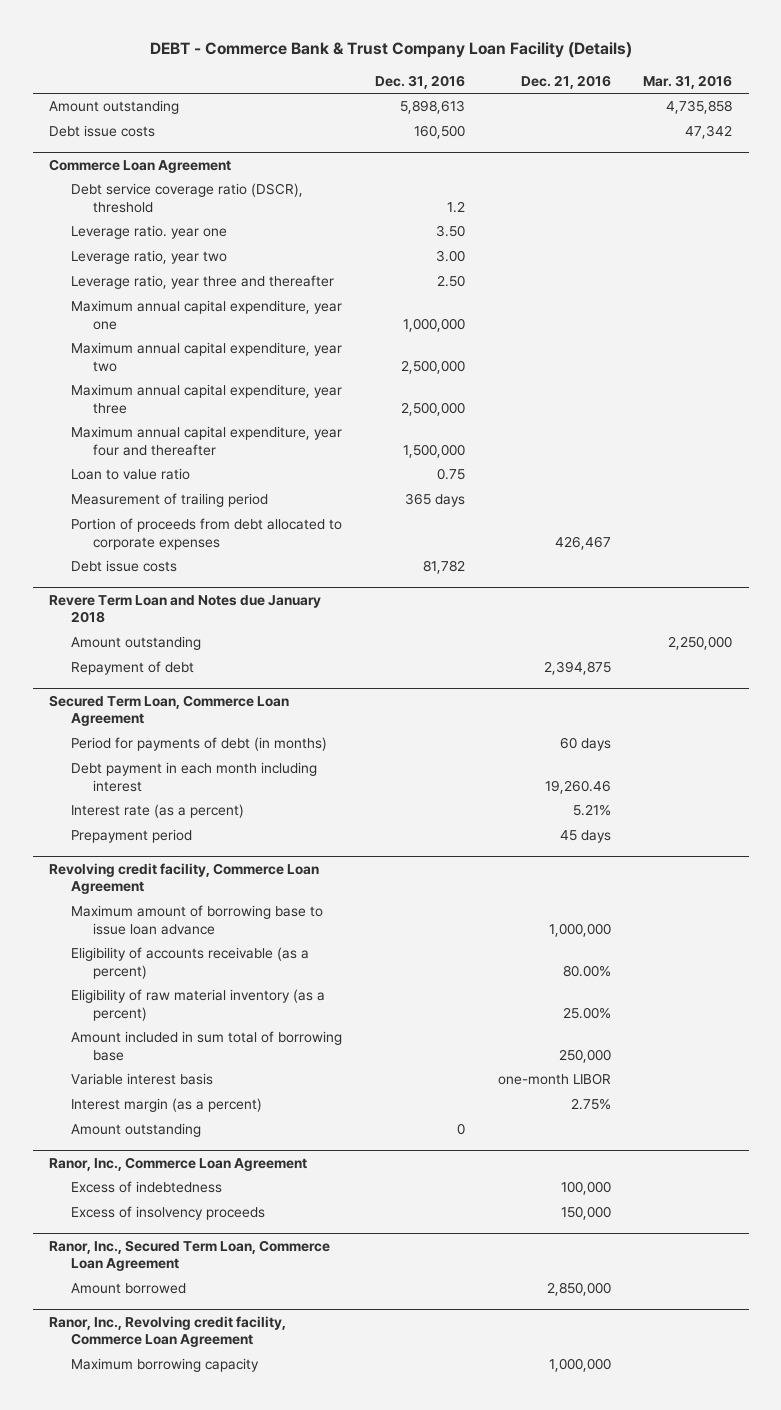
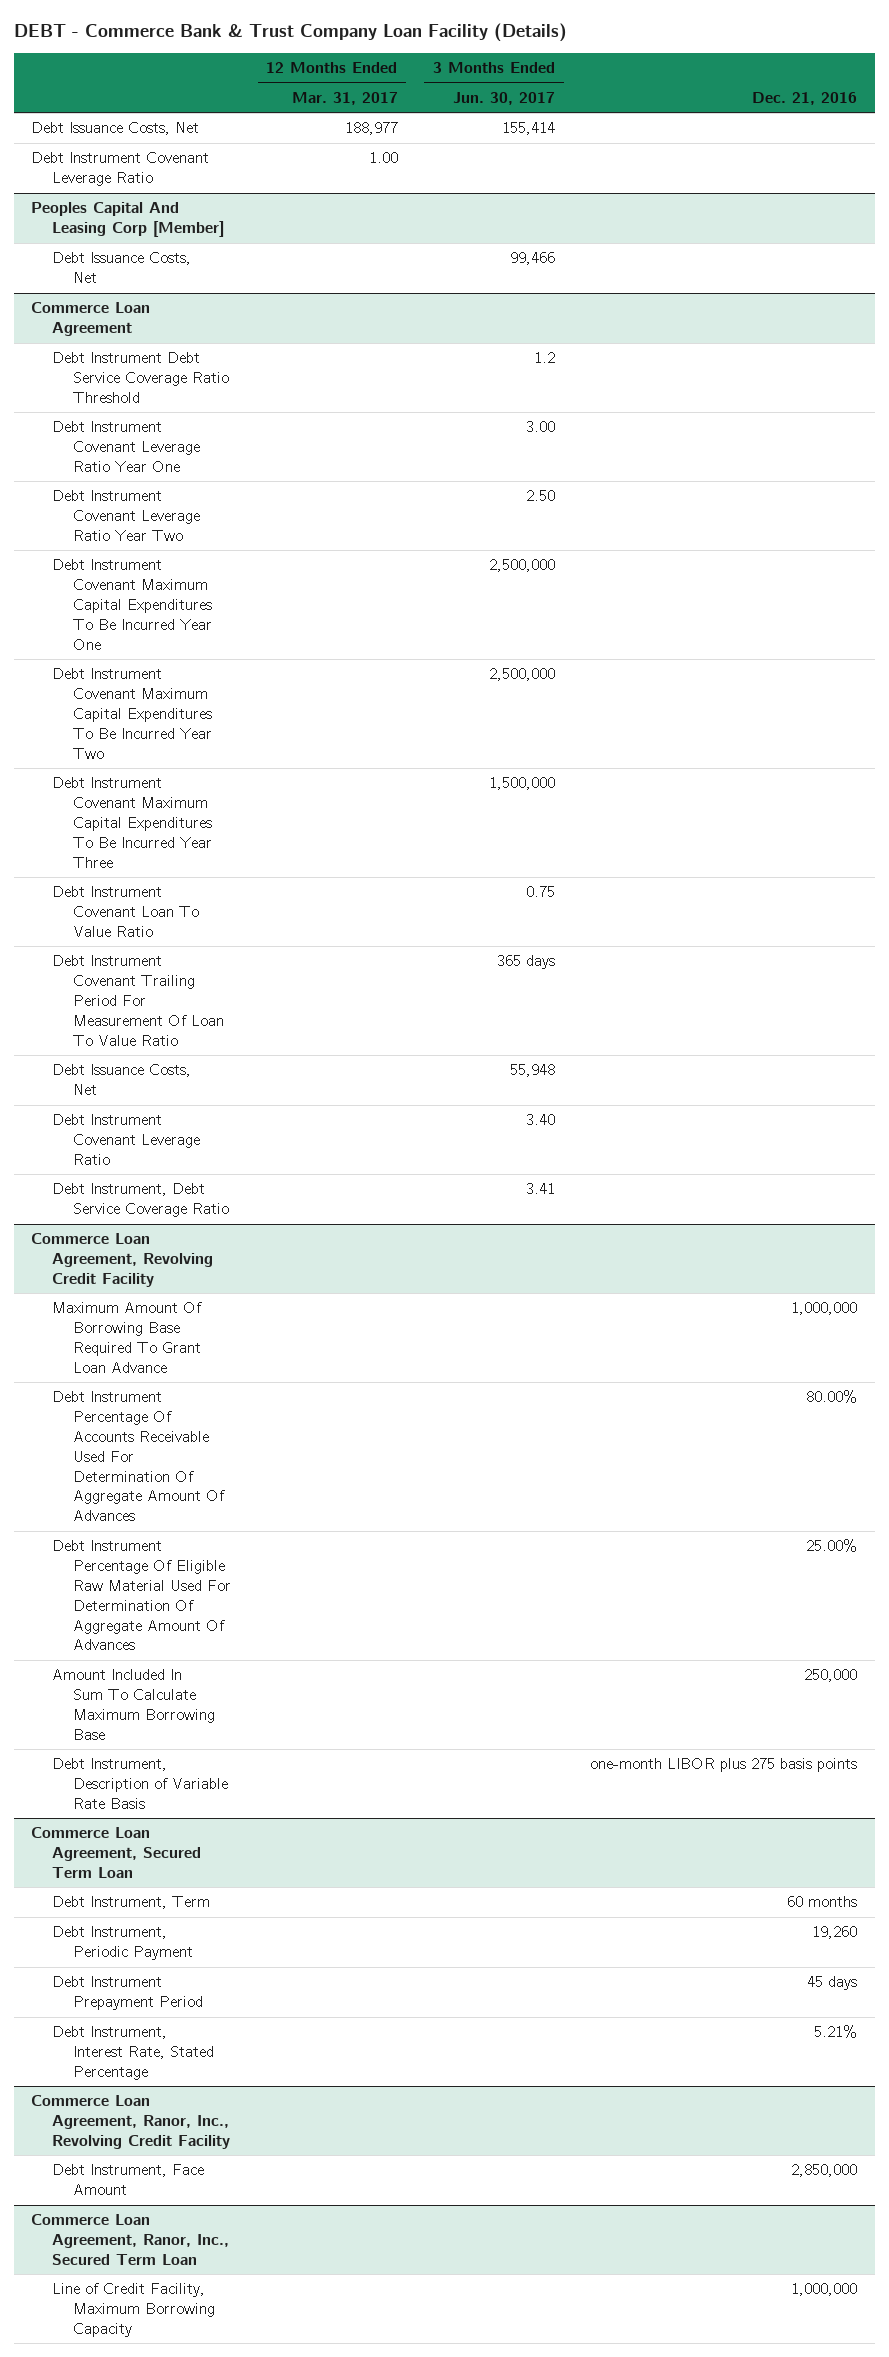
- | Dec. 31, 2016 | Dec. 21, 2016 | Mar. 31, 2016
+ | 12 Months Ended Mar. 31, 2017 | 3 Months Ended Jun. 30, 2017 | Dec. 21, 2016
- Amount outstanding | 5,898,613 | | 4,735,858
- Debt issue costs | 160,500 | | 47,342
+ Debt Issuance Costs, Net | 188,977 | 155,414 |
+ Debt Instrument Covenant Leverage Ratio | 1.00 | |
+ Peoples Capital And Leasing Corp [Member]
+ Debt Issuance Costs, Net | | 99,466 |
@ Commerce Loan Agreement
- Debt service coverage ratio (DSCR), threshold | 1.2 | |
- Leverage ratio. year one | 3.50 | |
- Leverage ratio, year two | 3.00 | |
- Leverage ratio, year three and thereafter | 2.50 | |
- Maximum annual capital expenditure, year one | 1,000,000 | |
- Maximum annual capital expenditure, year two | 2,500,000 | |
- Maximum annual capital expenditure, year three | 2,500,000 | |
- Maximum annual capital expenditure, year four and thereafter | 1,500,000 | |
- Loan to value ratio | 0.75 | |
- Measurement of trailing period | 365 days | |
- Portion of proceeds from debt allocated to corporate expenses | | 426,467 |
- Debt issue costs | 81,782 | |
- Revere Term Loan and Notes due January 2018
- Amount outstanding | | | 2,250,000
- Repayment of debt | | 2,394,875 |
- Secured Term Loan, Commerce Loan Agreement
- Period for payments of debt (in months) | | 60 days |
- Debt payment in each month including interest | | 19,260.46 |
- Interest rate (as a percent) | | 5.21% |
- Prepayment period | | 45 days |
- Revolving credit facility, Commerce Loan Agreement
- Maximum amount of borrowing base to issue loan advance | | 1,000,000 |
- Eligibility of accounts receivable (as a percent) | | 80.00% |
- Eligibility of raw material inventory (as a percent) | | 25.00% |
- Amount included in sum total of borrowing base | | 250,000 |
- Variable interest basis | | one-month LIBOR |
- Interest margin (as a percent) | | 2.75% |
- Amount outstanding | 0 | |
- Ranor, Inc., Commerce Loan Agreement
- Excess of indebtedness | | 100,000 |
- Excess of insolvency proceeds | | 150,000 |
- Ranor, Inc., Secured Term Loan, Commerce Loan Agreement
- Amount borrowed | | 2,850,000 |
- Ranor, Inc., Revolving credit facility, Commerce Loan Agreement
- Maximum borrowing capacity | | 1,000,000 |
@ Commerce Loan Agreement
+ Debt Instrument Debt Service Coverage Ratio Threshold | | 1.2 |
+ Debt Instrument Covenant Leverage Ratio Year One | | 3.00 |
+ Debt Instrument Covenant Leverage Ratio Year Two | | 2.50 |
+ Debt Instrument Covenant Maximum Capital Expenditures To Be Incurred Year One | | 2,500,000 |
+ Debt Instrument Covenant Maximum Capital Expenditures To Be Incurred Year Two | | 2,500,000 |
+ Debt Instrument Covenant Maximum Capital Expenditures To Be Incurred Year Three | | 1,500,000 |
+ Debt Instrument Covenant Loan To Value Ratio | | 0.75 |
+ Debt Instrument Covenant Trailing Period For Measurement Of Loan To Value Ratio | | 365 days |
+ Debt Issuance Costs, Net | | 55,948 |
+ Debt Instrument Covenant Leverage Ratio | | 3.40 |
+ Debt Instrument, Debt Service Coverage Ratio | | 3.41 |
+ Commerce Loan Agreement, Revolving Credit Facility
+ Maximum Amount Of Borrowing Base Required To Grant Loan Advance | | | 1,000,000
+ Debt Instrument Percentage Of Accounts Receivable Used For Determination Of Aggregate Amount Of Advances | | | 80.00%
+ Debt Instrument Percentage Of Eligible Raw Material Used For Determination Of Aggregate Amount Of Advances | | | 25.00%
+ Amount Included In Sum To Calculate Maximum Borrowing Base | | | 250,000
+ Debt Instrument, Description of Variable Rate Basis | | | one-month LIBOR plus 275 basis points
+ Commerce Loan Agreement, Secured Term Loan
+ Debt Instrument, Term | | | 60 months
+ Debt Instrument, Periodic Payment | | | 19,260
+ Debt Instrument Prepayment Period | | | 45 days
+ Debt Instrument, Interest Rate, Stated Percentage | | | 5.21%
+ Commerce Loan Agreement, Ranor, Inc., Revolving Credit Facility
+ Debt Instrument, Face Amount | | | 2,850,000
+ Commerce Loan Agreement, Ranor, Inc., Secured Term Loan
+ Line of Credit Facility, Maximum Borrowing Capacity | | | 1,000,000

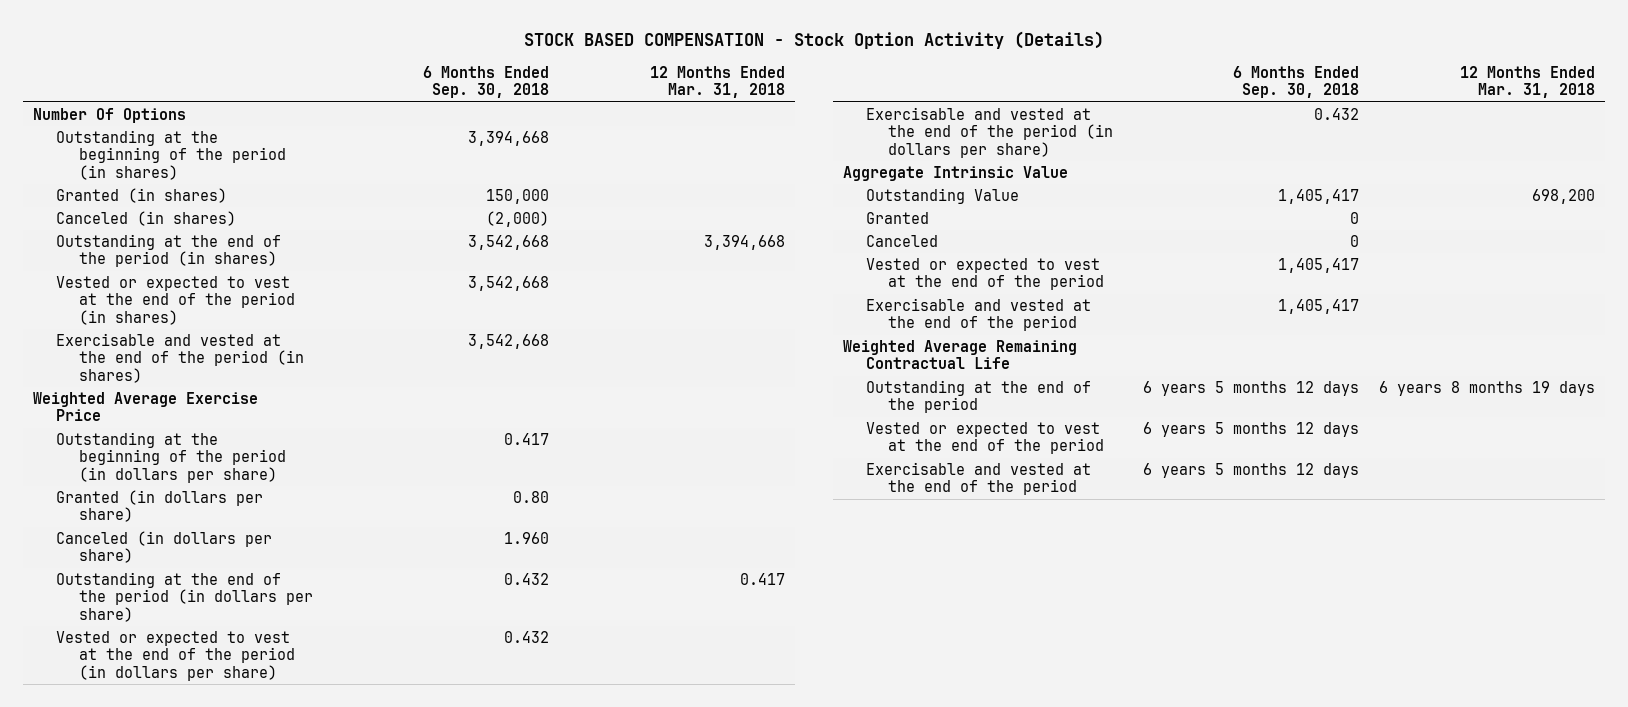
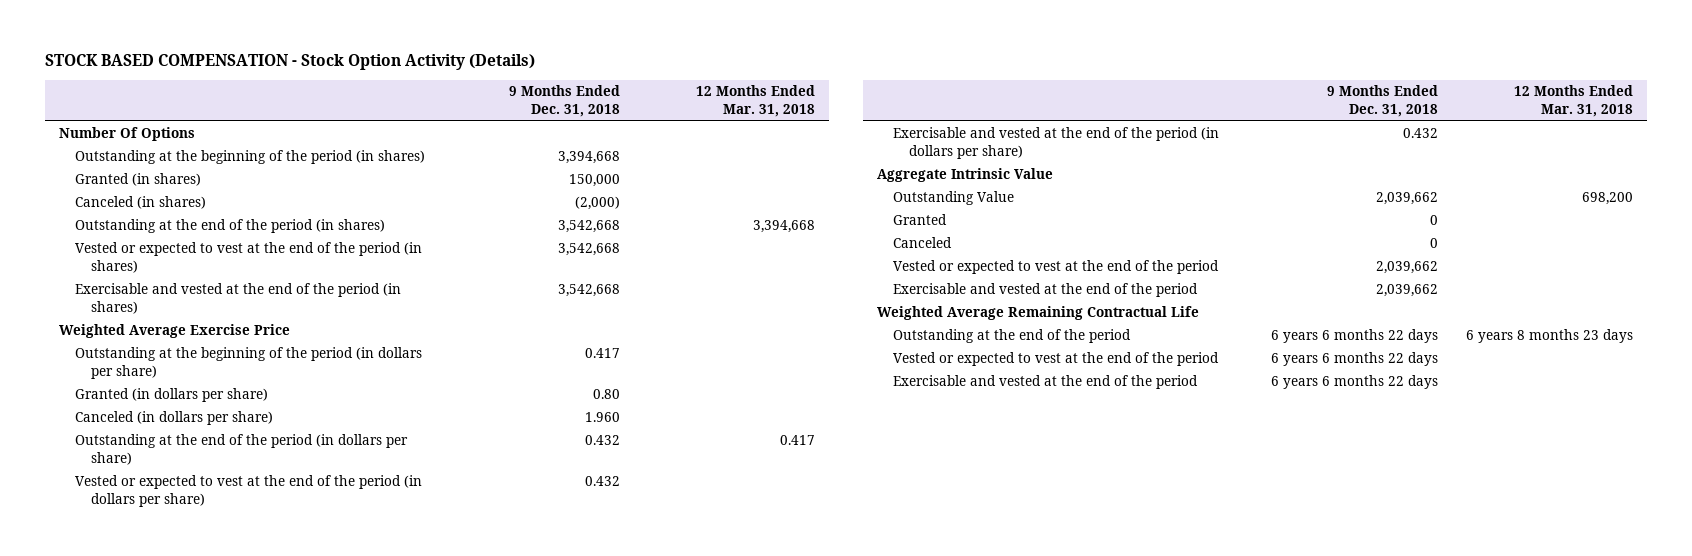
- | 6 Months Ended Sep. 30, 2018 | 12 Months Ended Mar. 31, 2018
+ | 9 Months Ended Dec. 31, 2018 | 12 Months Ended Mar. 31, 2018
- Outstanding at the end of the period | 6 years 5 months 12 days | 6 years 8 months 19 days
+ Outstanding at the end of the period | 6 years 6 months 22 days | 6 years 8 months 23 days

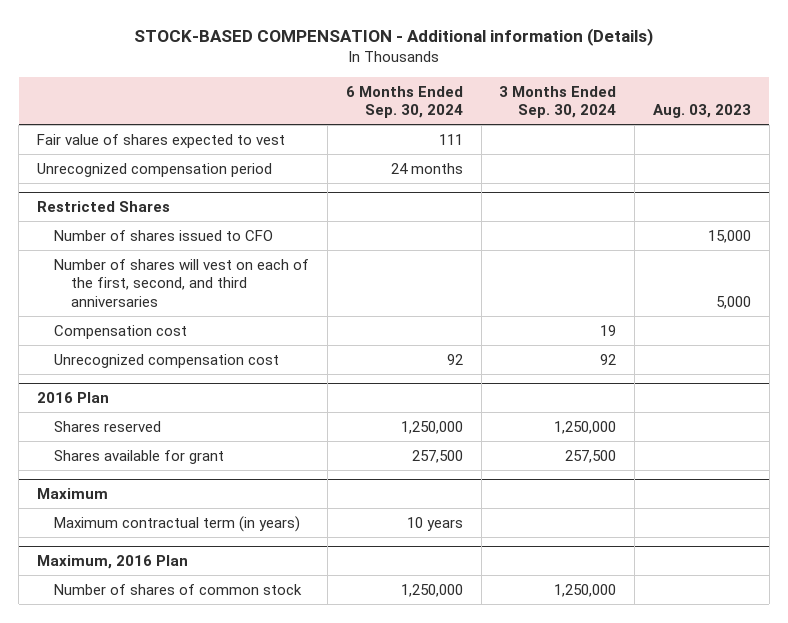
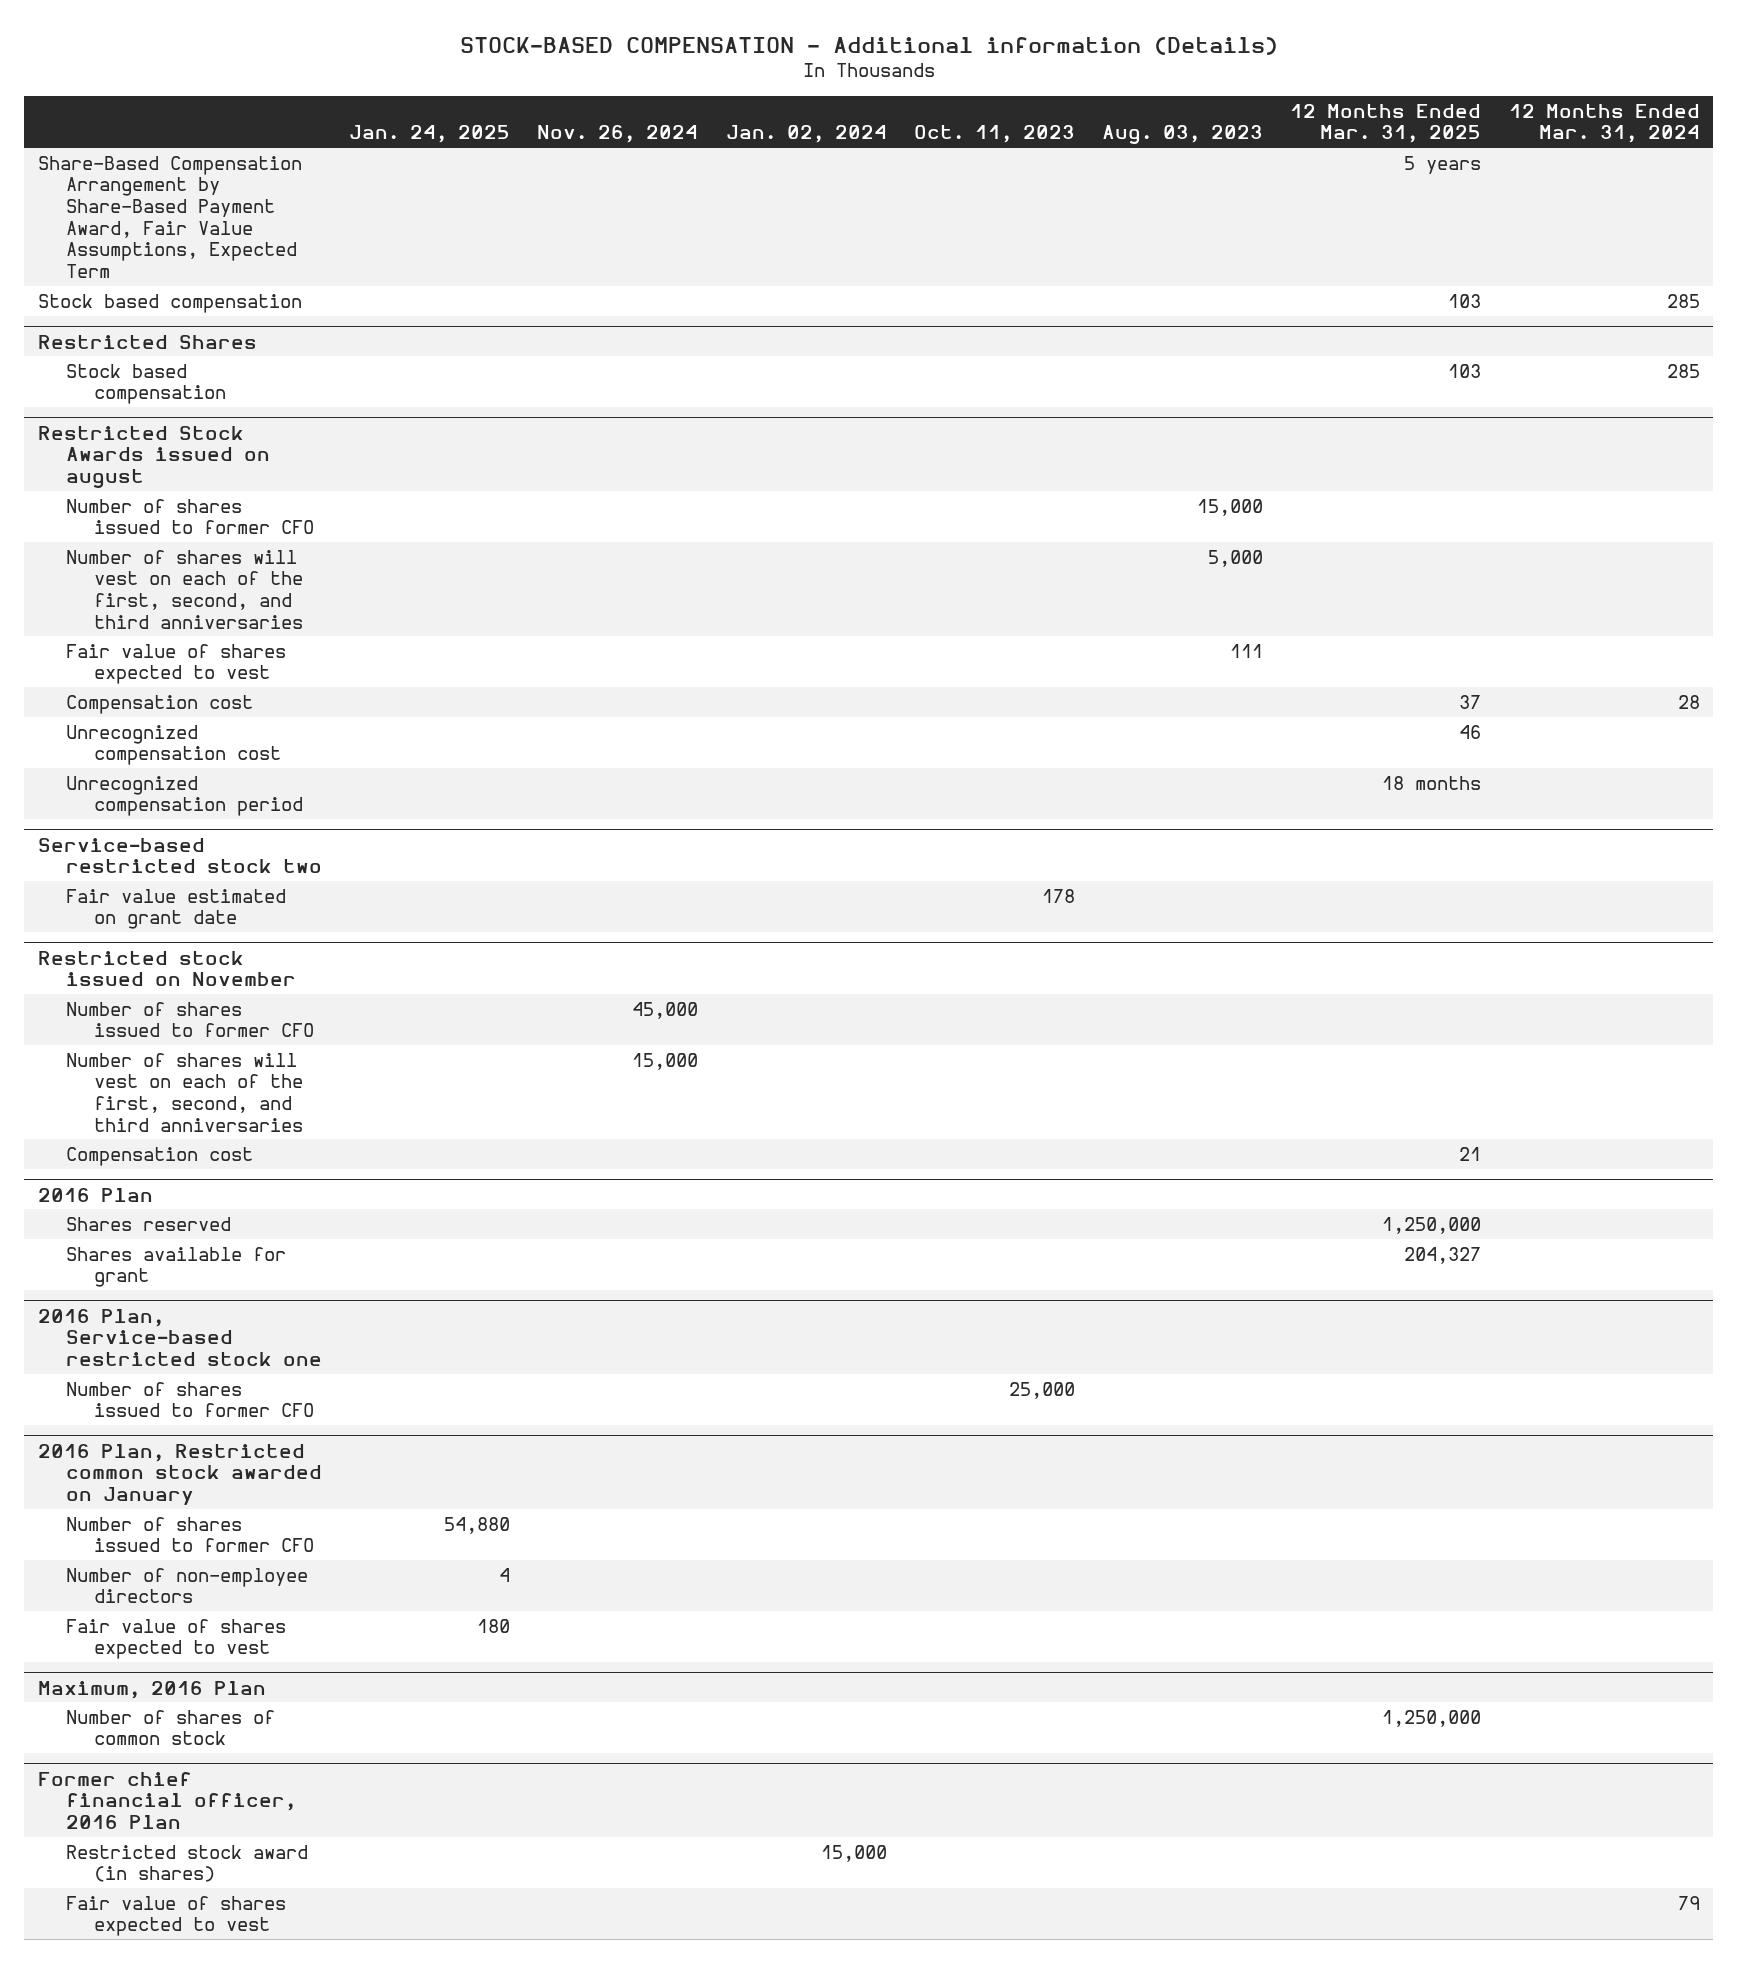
- | 6 Months Ended Sep. 30, 2024 | 3 Months Ended Sep. 30, 2024 | Aug. 03, 2023
+ | Jan. 24, 2025 | Nov. 26, 2024 | Jan. 02, 2024 | Oct. 11, 2023 | Aug. 03, 2023 | 12 Months Ended Mar. 31, 2025 | 12 Months Ended Mar. 31, 2024
- Fair value of shares expected to vest | 111 | |
- Unrecognized compensation period | 24 months | |
+ Share-Based Compensation Arrangement by Share-Based Payment Award, Fair Value Assumptions, Expected Term | | | | | | 5 years |
+ Stock based compensation | | | | | | 103 | 285
@ Restricted Shares
- Number of shares issued to CFO | | | 15,000
- Number of shares will vest on each of the first, second, and third anniversaries | | | 5,000
- Compensation cost | | 19 |
- Unrecognized compensation cost | 92 | 92 |
+ Stock based compensation | | | | | | 103 | 285
+ Restricted Stock Awards issued on august
+ Number of shares issued to former CFO | | | | | 15,000 | |
+ Number of shares will vest on each of the first, second, and third anniversaries | | | | | 5,000 | |
+ Fair value of shares expected to vest | | | | | 111 | |
+ Compensation cost | | | | | | 37 | 28
+ Unrecognized compensation cost | | | | | | 46 |
+ Unrecognized compensation period | | | | | | 18 months |
+ Service-based restricted stock two
+ Fair value estimated on grant date | | | | 178 | | |
+ Restricted stock issued on November
+ Number of shares issued to former CFO | | 45,000 | | | | |
+ Number of shares will vest on each of the first, second, and third anniversaries | | 15,000 | | | | |
+ Compensation cost | | | | | | 21 |
- Maximum
- Maximum contractual term (in years) | 10 years | |
+ 2016 Plan, Service-based restricted stock one
+ Number of shares issued to former CFO | | | | 25,000 | | |
+ 2016 Plan, Restricted common stock awarded on January
+ Number of shares issued to former CFO | 54,880 | | | | | |
+ Number of non-employee directors | 4 | | | | | |
+ Fair value of shares expected to vest | 180 | | | | | |
+ Former chief financial officer, 2016 Plan
+ Restricted stock award (in shares) | | | 15,000 | | | |
+ Fair value of shares expected to vest | | | | | | | 79

